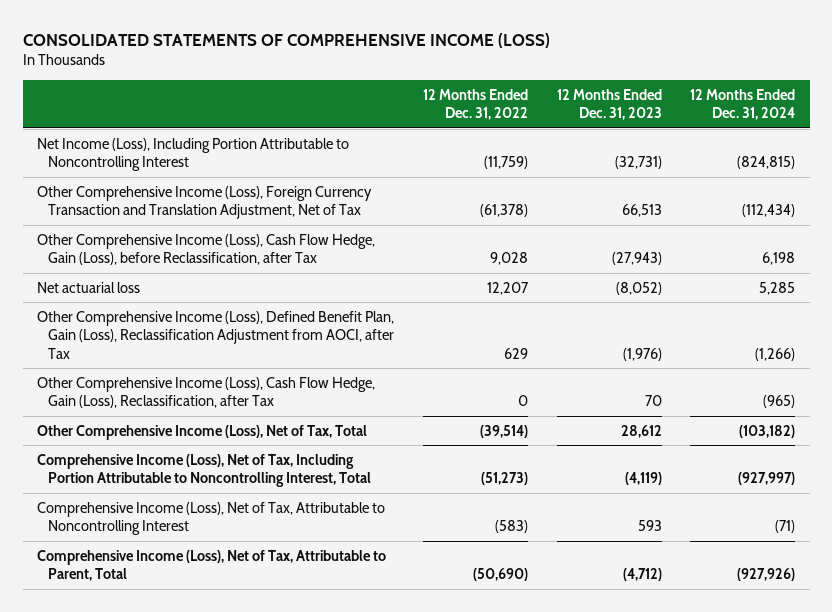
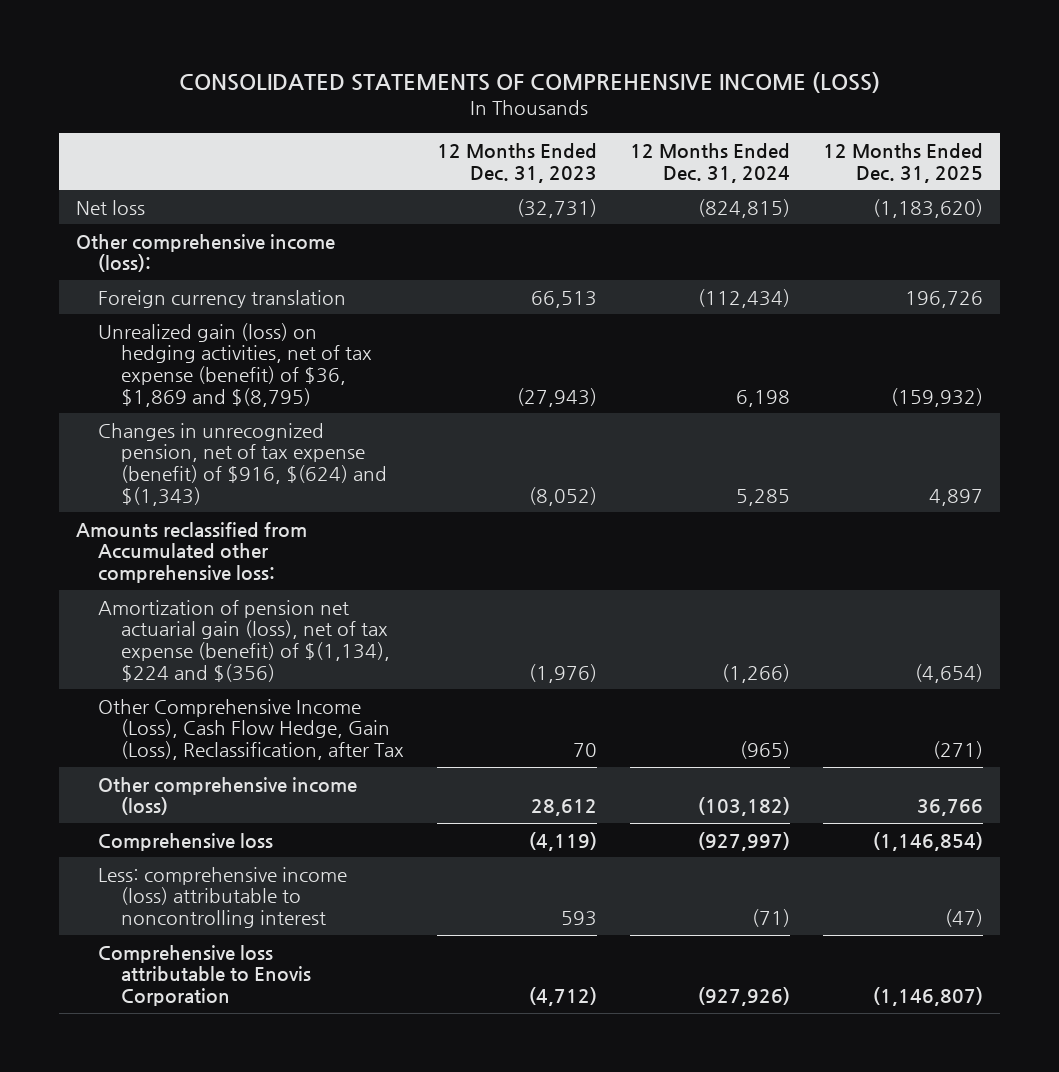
- | 12 Months Ended Dec. 31, 2022 | 12 Months Ended Dec. 31, 2023 | 12 Months Ended Dec. 31, 2024
+ | 12 Months Ended Dec. 31, 2023 | 12 Months Ended Dec. 31, 2024 | 12 Months Ended Dec. 31, 2025
- Net Income (Loss), Including Portion Attributable to Noncontrolling Interest | (11,759) | (32,731) | (824,815)
- Other Comprehensive Income (Loss), Foreign Currency Transaction and Translation Adjustment, Net of Tax | (61,378) | 66,513 | (112,434)
- Other Comprehensive Income (Loss), Cash Flow Hedge, Gain (Loss), before Reclassification, after Tax | 9,028 | (27,943) | 6,198
- Net actuarial loss | 12,207 | (8,052) | 5,285
- Other Comprehensive Income (Loss), Defined Benefit Plan, Gain (Loss), Reclassification Adjustment from AOCI, after Tax | 629 | (1,976) | (1,266)
+ Net loss | (32,731) | (824,815) | (1,183,620)
+ Other comprehensive income (loss):
+ Foreign currency translation | 66,513 | (112,434) | 196,726
+ Unrealized gain (loss) on hedging activities, net of tax expense (benefit) of $36, $1,869 and $(8,795) | (27,943) | 6,198 | (159,932)
+ Changes in unrecognized pension, net of tax expense (benefit) of $916, $(624) and $(1,343) | (8,052) | 5,285 | 4,897
+ Amounts reclassified from Accumulated other comprehensive loss:
+ Amortization of pension net actuarial gain (loss), net of tax expense (benefit) of $(1,134), $224 and $(356) | (1,976) | (1,266) | (4,654)
- Other Comprehensive Income (Loss), Net of Tax, Total | (39,514) | 28,612 | (103,182)
- Comprehensive Income (Loss), Net of Tax, Including Portion Attributable to Noncontrolling Interest, Total | (51,273) | (4,119) | (927,997)
- Comprehensive Income (Loss), Net of Tax, Attributable to Noncontrolling Interest | (583) | 593 | (71)
- Comprehensive Income (Loss), Net of Tax, Attributable to Parent, Total | (50,690) | (4,712) | (927,926)
+ Other comprehensive income (loss) | 28,612 | (103,182) | 36,766
+ Comprehensive loss | (4,119) | (927,997) | (1,146,854)
+ Less: comprehensive income (loss) attributable to noncontrolling interest | 593 | (71) | (47)
+ Comprehensive loss attributable to Enovis Corporation | (4,712) | (927,926) | (1,146,807)

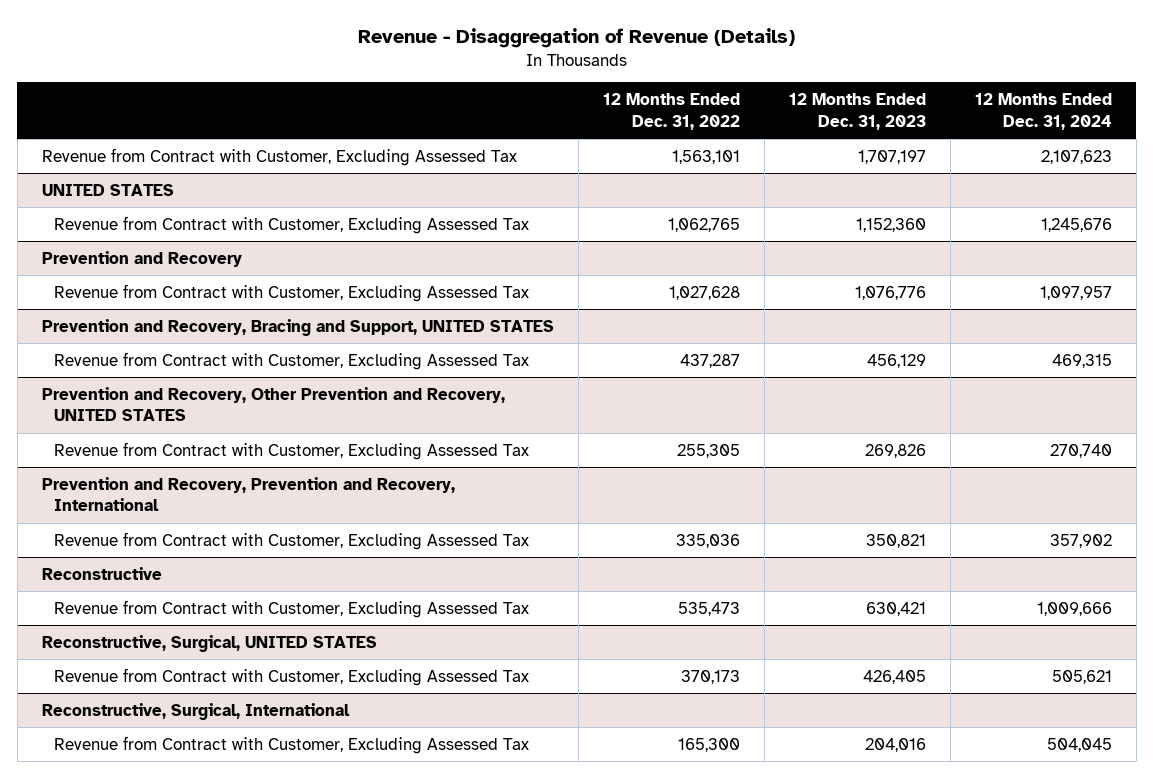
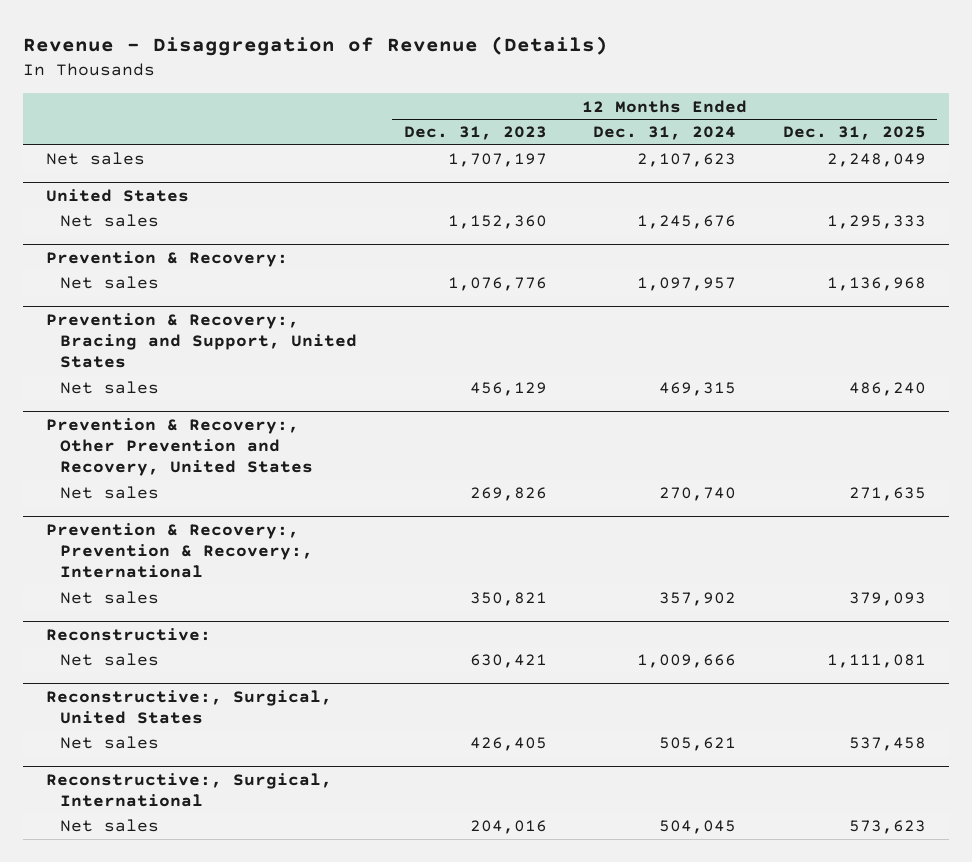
- | 12 Months Ended Dec. 31, 2022 | 12 Months Ended Dec. 31, 2023 | 12 Months Ended Dec. 31, 2024
+ | 12 Months Ended Dec. 31, 2023 | 12 Months Ended Dec. 31, 2024 | 12 Months Ended Dec. 31, 2025
- Revenue from Contract with Customer, Excluding Assessed Tax | 1,563,101 | 1,707,197 | 2,107,623
- UNITED STATES
- Revenue from Contract with Customer, Excluding Assessed Tax | 1,062,765 | 1,152,360 | 1,245,676
- Prevention and Recovery
- Revenue from Contract with Customer, Excluding Assessed Tax | 1,027,628 | 1,076,776 | 1,097,957
- Prevention and Recovery, Bracing and Support, UNITED STATES
- Revenue from Contract with Customer, Excluding Assessed Tax | 437,287 | 456,129 | 469,315
- Prevention and Recovery, Other Prevention and Recovery, UNITED STATES
- Revenue from Contract with Customer, Excluding Assessed Tax | 255,305 | 269,826 | 270,740
- Prevention and Recovery, Prevention and Recovery, International
- Revenue from Contract with Customer, Excluding Assessed Tax | 335,036 | 350,821 | 357,902
- Reconstructive
- Revenue from Contract with Customer, Excluding Assessed Tax | 535,473 | 630,421 | 1,009,666
- Reconstructive, Surgical, UNITED STATES
- Revenue from Contract with Customer, Excluding Assessed Tax | 370,173 | 426,405 | 505,621
- Reconstructive, Surgical, International
- Revenue from Contract with Customer, Excluding Assessed Tax | 165,300 | 204,016 | 504,045
+ Net sales | 1,707,197 | 2,107,623 | 2,248,049
+ United States
+ Net sales | 1,152,360 | 1,245,676 | 1,295,333
+ Prevention & Recovery:
+ Net sales | 1,076,776 | 1,097,957 | 1,136,968
+ Prevention & Recovery:, Bracing and Support, United States
+ Net sales | 456,129 | 469,315 | 486,240
+ Prevention & Recovery:, Other Prevention and Recovery, United States
+ Net sales | 269,826 | 270,740 | 271,635
+ Prevention & Recovery:, Prevention & Recovery:, International
+ Net sales | 350,821 | 357,902 | 379,093
+ Reconstructive:
+ Net sales | 630,421 | 1,009,666 | 1,111,081
+ Reconstructive:, Surgical, United States
+ Net sales | 426,405 | 505,621 | 537,458
+ Reconstructive:, Surgical, International
+ Net sales | 204,016 | 504,045 | 573,623

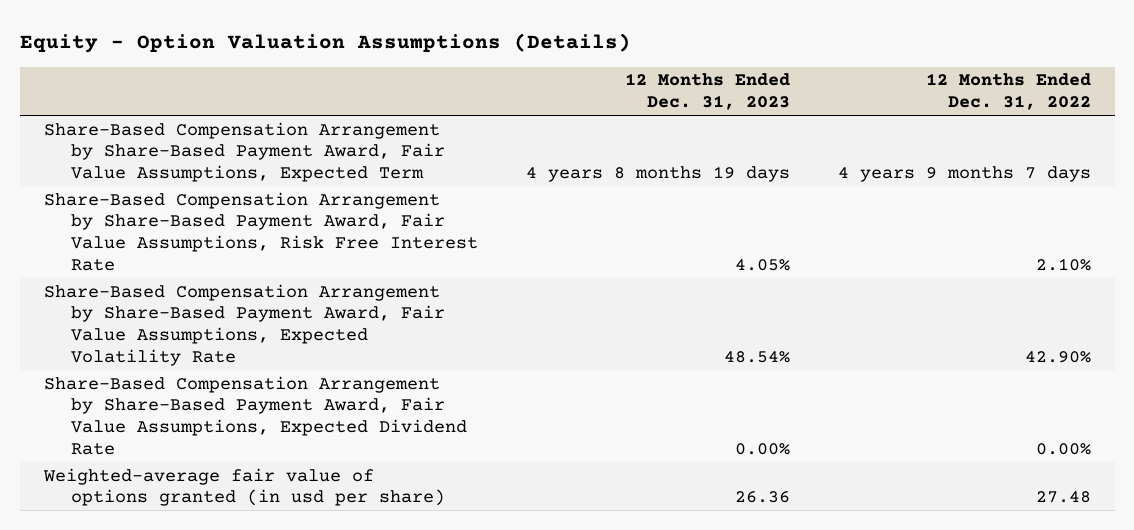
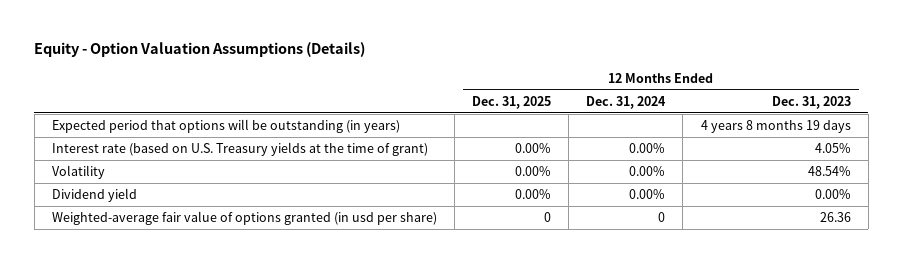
- | 12 Months Ended Dec. 31, 2023 | 12 Months Ended Dec. 31, 2022
+ | 12 Months Ended Dec. 31, 2025 | 12 Months Ended Dec. 31, 2024 | 12 Months Ended Dec. 31, 2023
- Share-Based Compensation Arrangement by Share-Based Payment Award, Fair Value Assumptions, Expected Term | 4 years 8 months 19 days | 4 years 9 months 7 days
- Share-Based Compensation Arrangement by Share-Based Payment Award, Fair Value Assumptions, Risk Free Interest Rate | 4.05% | 2.10%
- Share-Based Compensation Arrangement by Share-Based Payment Award, Fair Value Assumptions, Expected Volatility Rate | 48.54% | 42.90%
- Share-Based Compensation Arrangement by Share-Based Payment Award, Fair Value Assumptions, Expected Dividend Rate | 0.00% | 0.00%
+ Expected period that options will be outstanding (in years) | | | 4 years 8 months 19 days
+ Interest rate (based on U.S. Treasury yields at the time of grant) | 0.00% | 0.00% | 4.05%
+ Volatility | 0.00% | 0.00% | 48.54%
+ Dividend yield | 0.00% | 0.00% | 0.00%

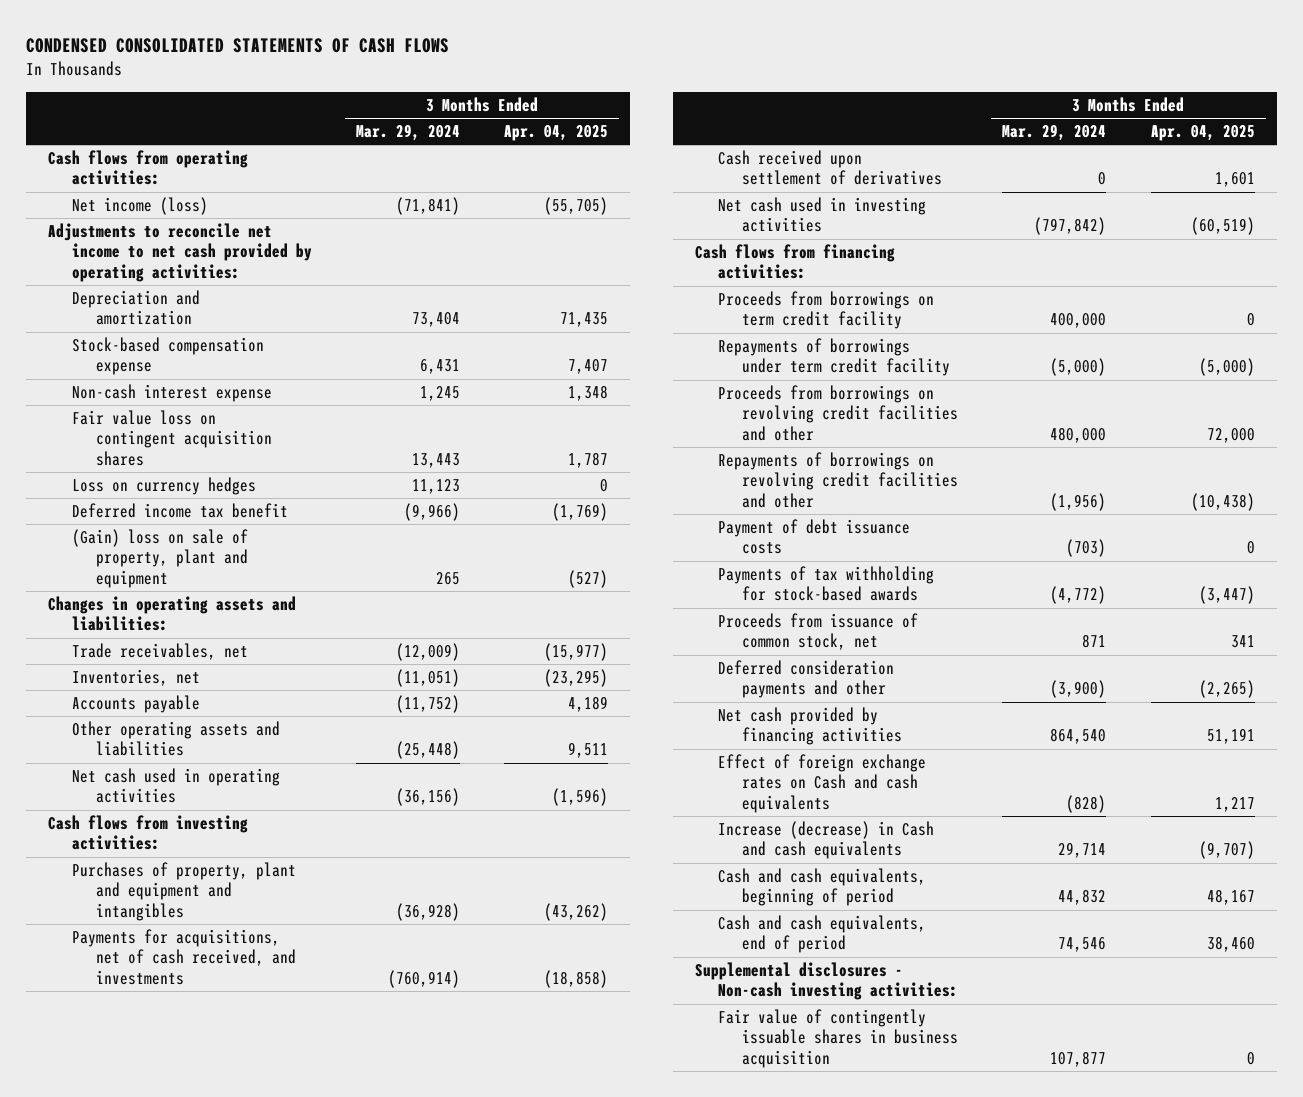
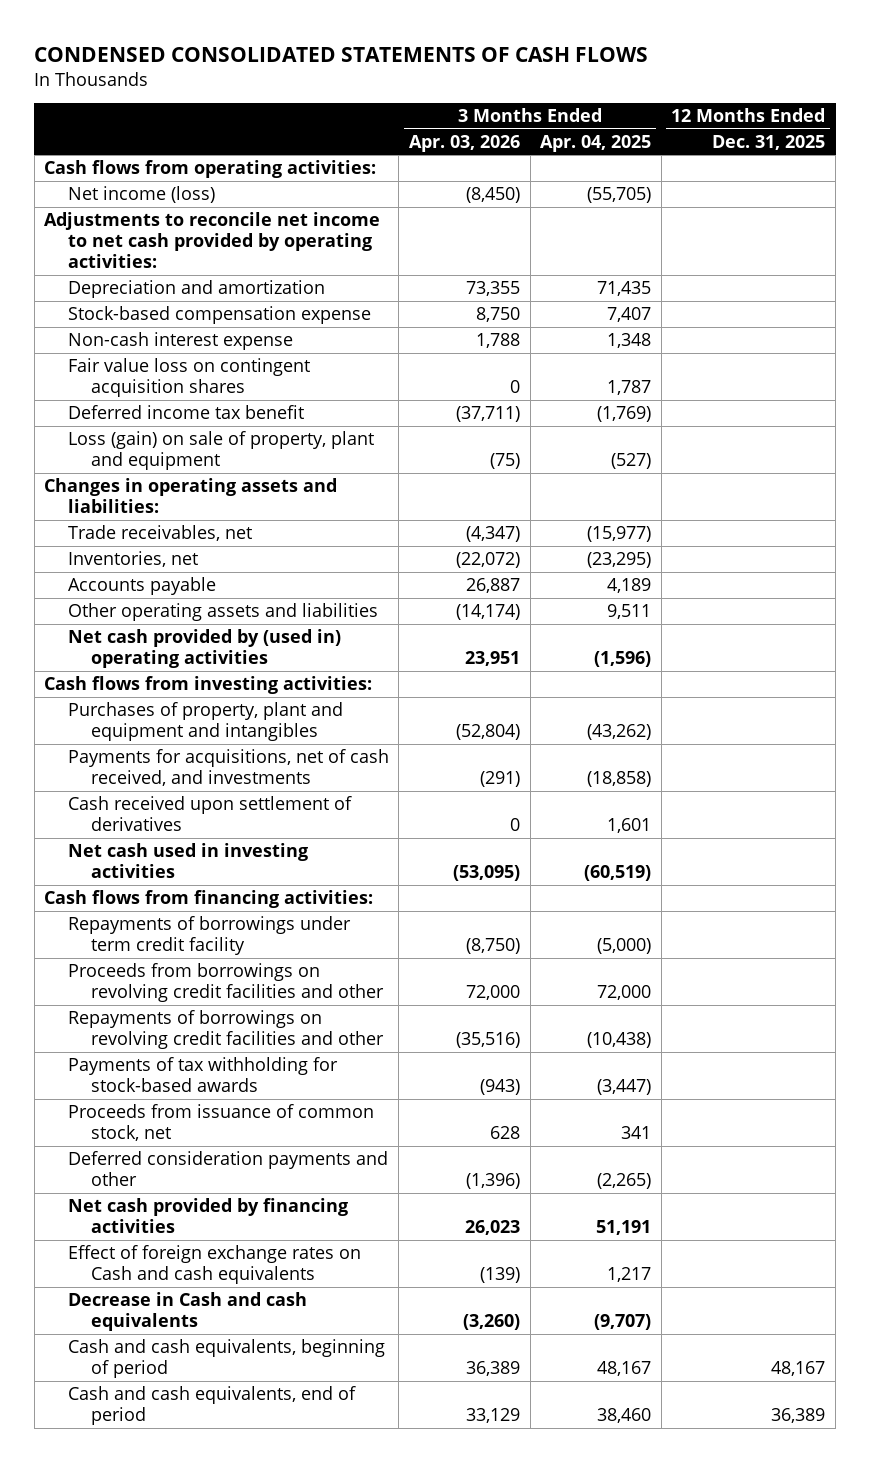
- | 3 Months Ended Mar. 29, 2024 | 3 Months Ended Apr. 04, 2025
+ | 3 Months Ended Apr. 03, 2026 | 3 Months Ended Apr. 04, 2025 | 12 Months Ended Dec. 31, 2025
- Loss on currency hedges | 11,123 | 0
- (Gain) loss on sale of property, plant and equipment | 265 | (527)
+ Loss (gain) on sale of property, plant and equipment | (75) | (527) |
- Net cash used in operating activities | (36,156) | (1,596)
+ Net cash provided by (used in) operating activities | 23,951 | (1,596) |
- Proceeds from borrowings on term credit facility | 400,000 | 0
- Payment of debt issuance costs | (703) | 0
- Increase (decrease) in Cash and cash equivalents | 29,714 | (9,707)
+ Decrease in Cash and cash equivalents | (3,260) | (9,707) |
- Supplemental disclosures - Non-cash investing activities:
- Fair value of contingently issuable shares in business acquisition | 107,877 | 0

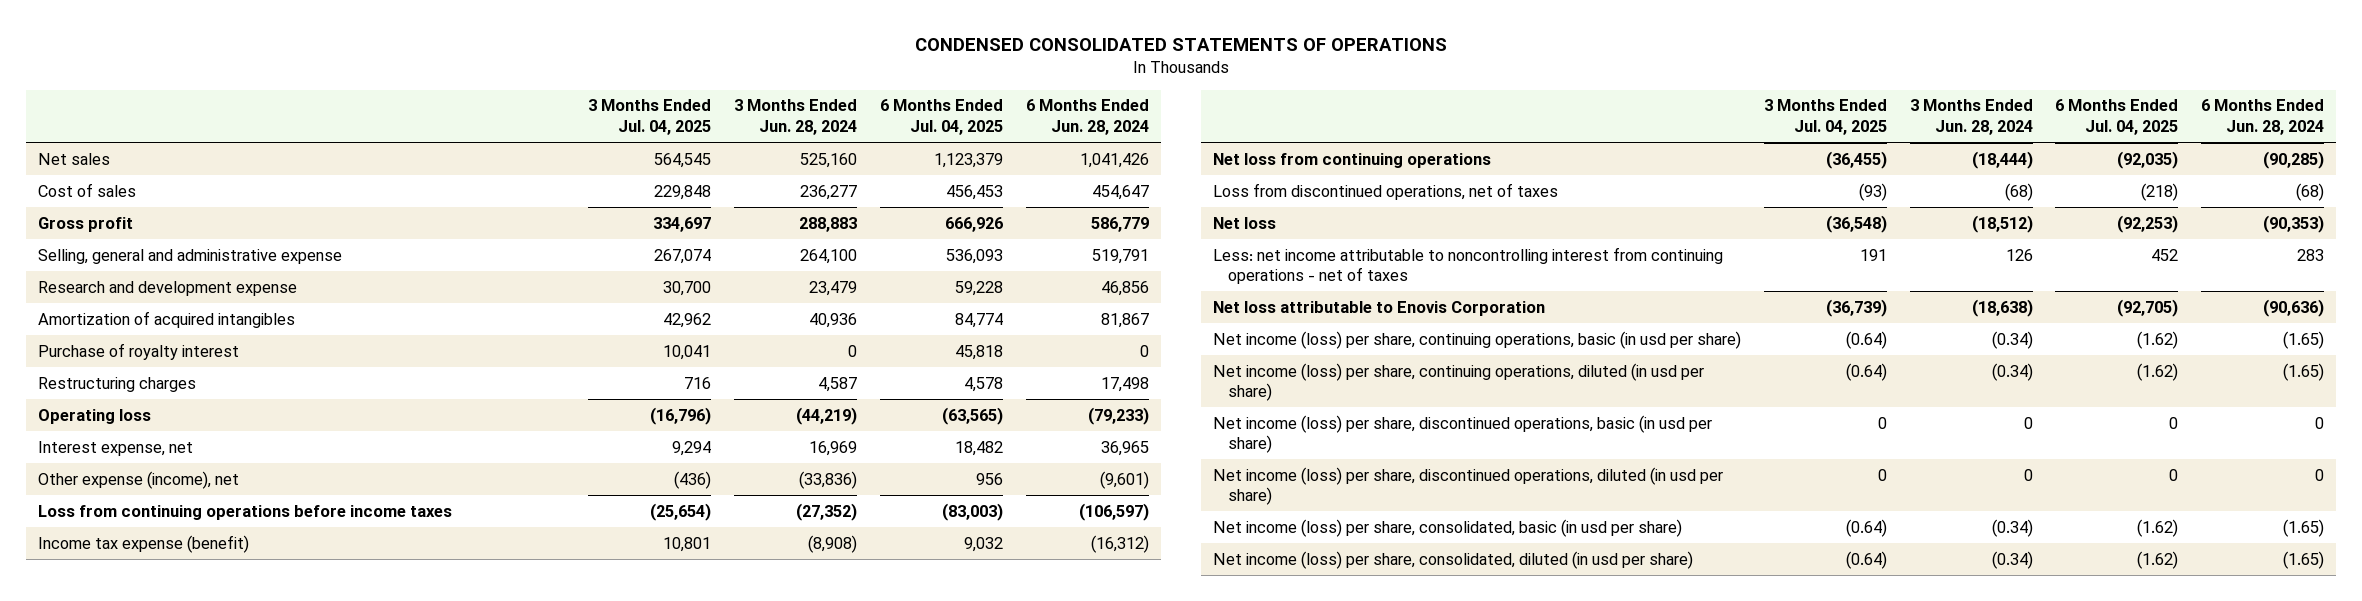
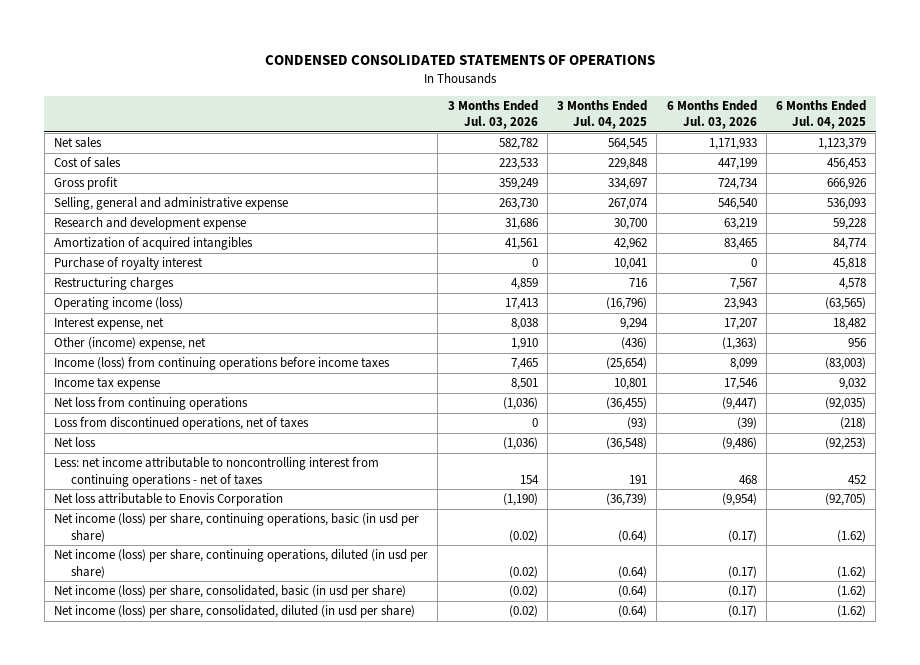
- | 3 Months Ended Jul. 04, 2025 | 3 Months Ended Jun. 28, 2024 | 6 Months Ended Jul. 04, 2025 | 6 Months Ended Jun. 28, 2024
+ | 3 Months Ended Jul. 03, 2026 | 3 Months Ended Jul. 04, 2025 | 6 Months Ended Jul. 03, 2026 | 6 Months Ended Jul. 04, 2025
- Operating loss | (16,796) | (44,219) | (63,565) | (79,233)
+ Operating income (loss) | 17,413 | (16,796) | 23,943 | (63,565)
- Other expense (income), net | (436) | (33,836) | 956 | (9,601)
- Loss from continuing operations before income taxes | (25,654) | (27,352) | (83,003) | (106,597)
- Income tax expense (benefit) | 10,801 | (8,908) | 9,032 | (16,312)
+ Other (income) expense, net | 1,910 | (436) | (1,363) | 956
+ Income (loss) from continuing operations before income taxes | 7,465 | (25,654) | 8,099 | (83,003)
+ Income tax expense | 8,501 | 10,801 | 17,546 | 9,032
- Net income (loss) per share, discontinued operations, basic (in usd per share) | 0 | 0 | 0 | 0
- Net income (loss) per share, discontinued operations, diluted (in usd per share) | 0 | 0 | 0 | 0

